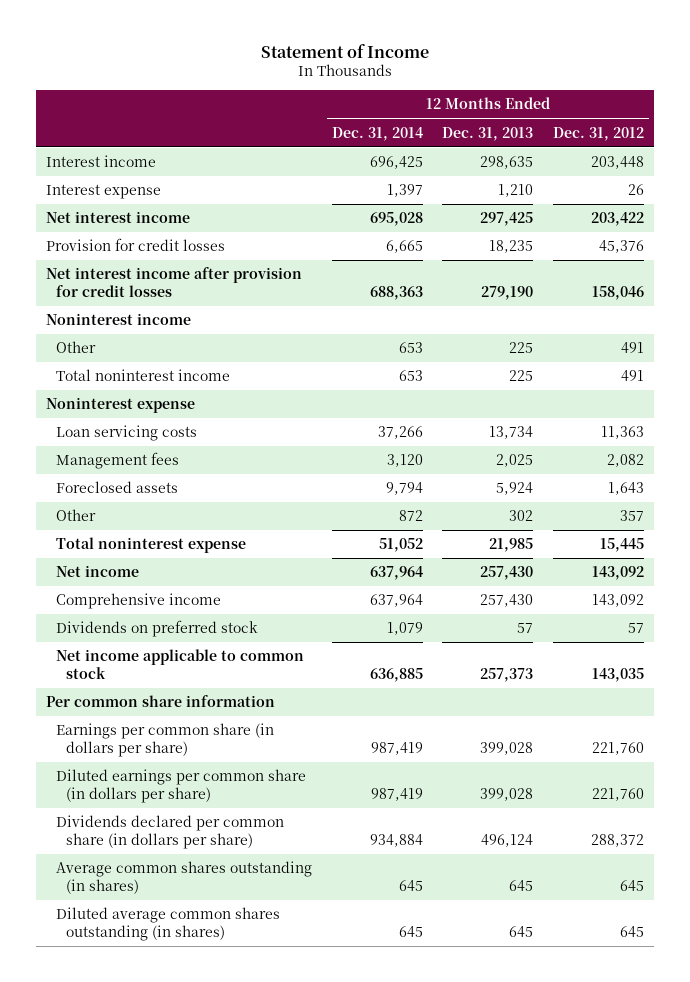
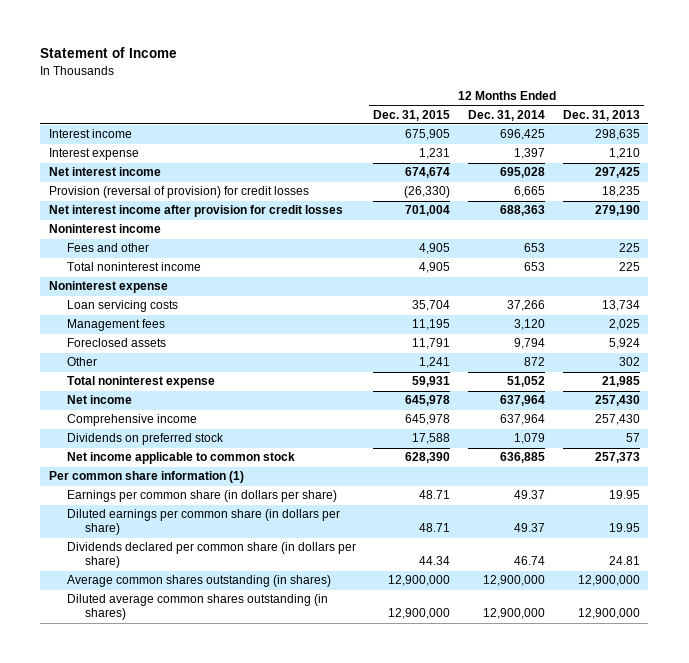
- | 12 Months Ended Dec. 31, 2014 | 12 Months Ended Dec. 31, 2013 | 12 Months Ended Dec. 31, 2012
+ | 12 Months Ended Dec. 31, 2015 | 12 Months Ended Dec. 31, 2014 | 12 Months Ended Dec. 31, 2013
- Provision for credit losses | 6,665 | 18,235 | 45,376
+ Provision (reversal of provision) for credit losses | (26,330) | 6,665 | 18,235
- Other | 653 | 225 | 491
+ Fees and other | 4,905 | 653 | 225
- Per common share information
- Earnings per common share (in dollars per share) | 987,419 | 399,028 | 221,760
- Diluted earnings per common share (in dollars per share) | 987,419 | 399,028 | 221,760
- Dividends declared per common share (in dollars per share) | 934,884 | 496,124 | 288,372
- Average common shares outstanding (in shares) | 645 | 645 | 645
- Diluted average common shares outstanding (in shares) | 645 | 645 | 645
+ Per common share information (1)
+ Earnings per common share (in dollars per share) | 48.71 | 49.37 | 19.95
+ Diluted earnings per common share (in dollars per share) | 48.71 | 49.37 | 19.95
+ Dividends declared per common share (in dollars per share) | 44.34 | 46.74 | 24.81
+ Average common shares outstanding (in shares) | 12,900,000 | 12,900,000 | 12,900,000
+ Diluted average common shares outstanding (in shares) | 12,900,000 | 12,900,000 | 12,900,000

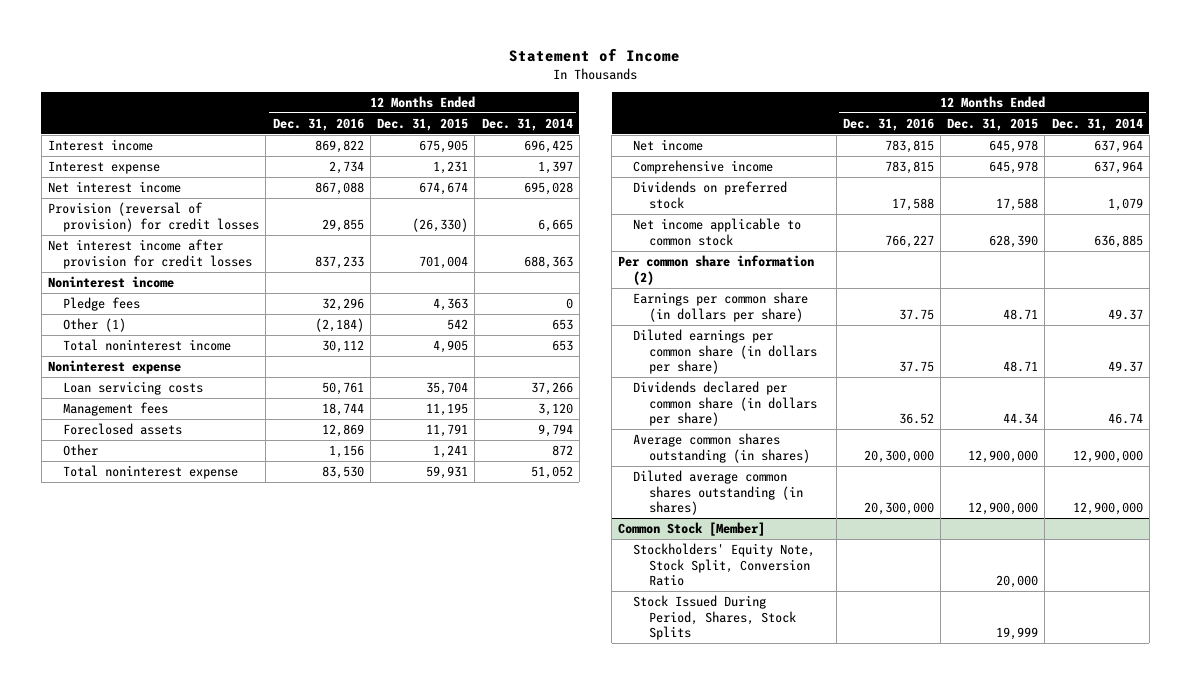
- | 12 Months Ended Dec. 31, 2015 | 12 Months Ended Dec. 31, 2014 | 12 Months Ended Dec. 31, 2013
+ | 12 Months Ended Dec. 31, 2016 | 12 Months Ended Dec. 31, 2015 | 12 Months Ended Dec. 31, 2014
- Fees and other | 4,905 | 653 | 225
+ Pledge fees | 32,296 | 4,363 | 0
+ Other (1) | (2,184) | 542 | 653
- Per common share information (1)
+ Per common share information (2)
+ Common Stock [Member]
+ Stockholders' Equity Note, Stock Split, Conversion Ratio | | 20,000 |
+ Stock Issued During Period, Shares, Stock Splits | | 19,999 |

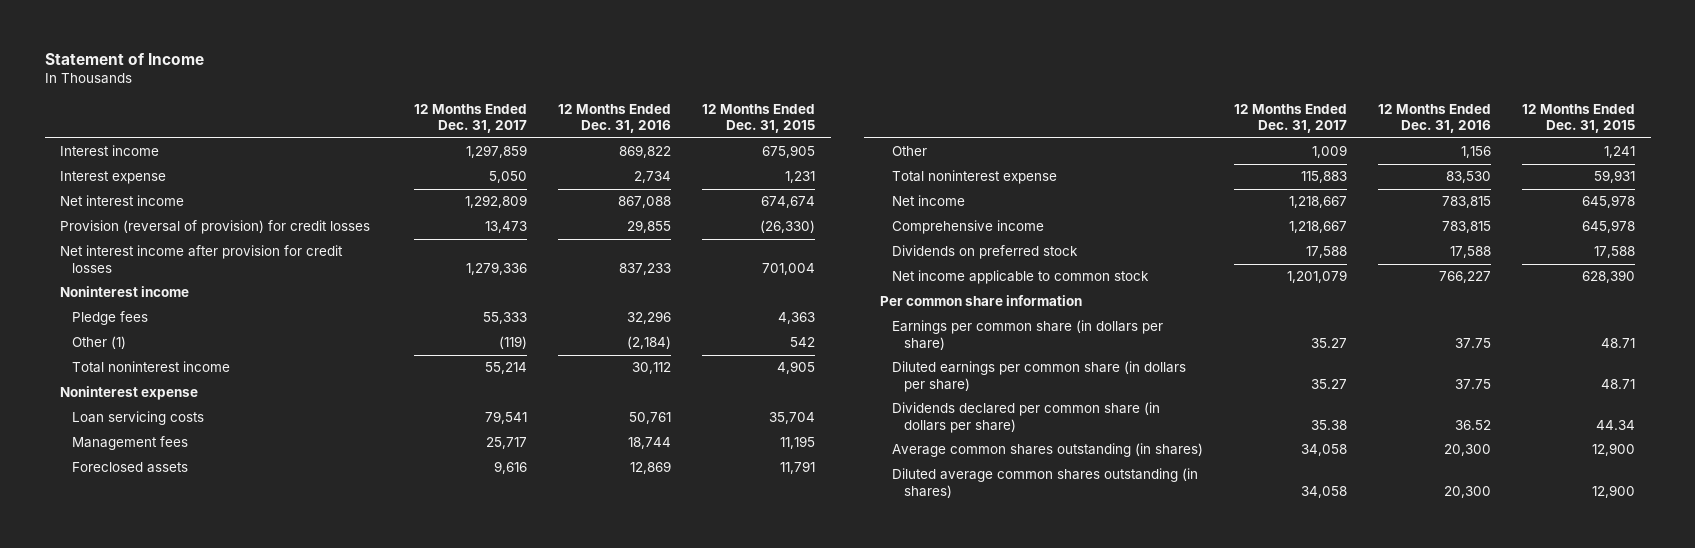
- | 12 Months Ended Dec. 31, 2016 | 12 Months Ended Dec. 31, 2015 | 12 Months Ended Dec. 31, 2014
+ | 12 Months Ended Dec. 31, 2017 | 12 Months Ended Dec. 31, 2016 | 12 Months Ended Dec. 31, 2015
- Per common share information (2)
+ Per common share information
- Average common shares outstanding (in shares) | 20,300,000 | 12,900,000 | 12,900,000
- Diluted average common shares outstanding (in shares) | 20,300,000 | 12,900,000 | 12,900,000
- Common Stock [Member]
- Stockholders' Equity Note, Stock Split, Conversion Ratio | | 20,000 |
- Stock Issued During Period, Shares, Stock Splits | | 19,999 |
+ Average common shares outstanding (in shares) | 34,058 | 20,300 | 12,900
+ Diluted average common shares outstanding (in shares) | 34,058 | 20,300 | 12,900

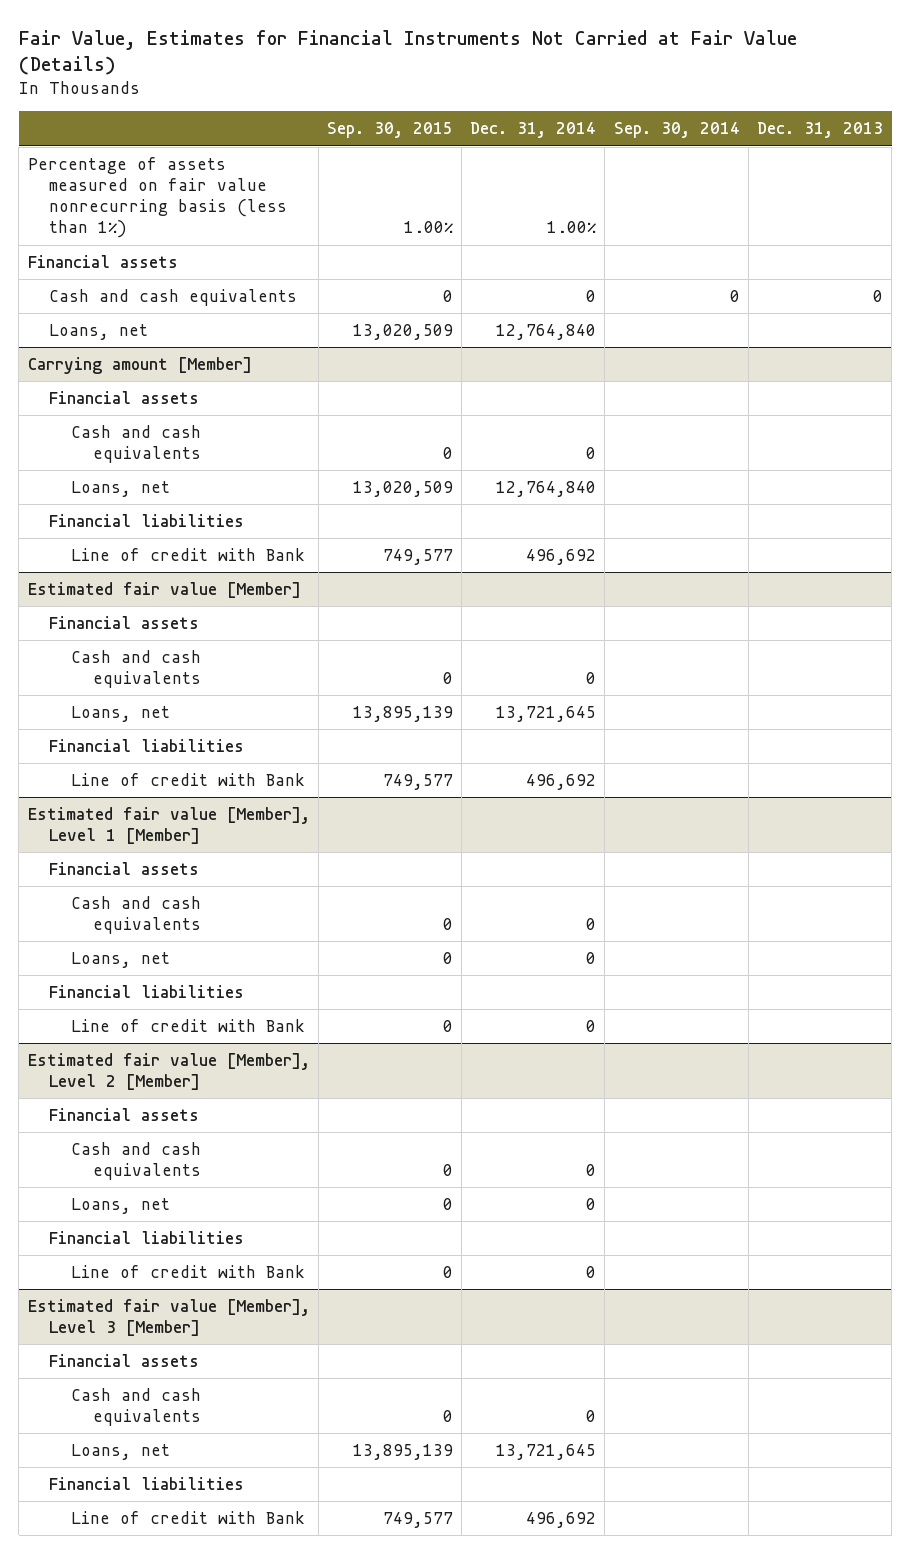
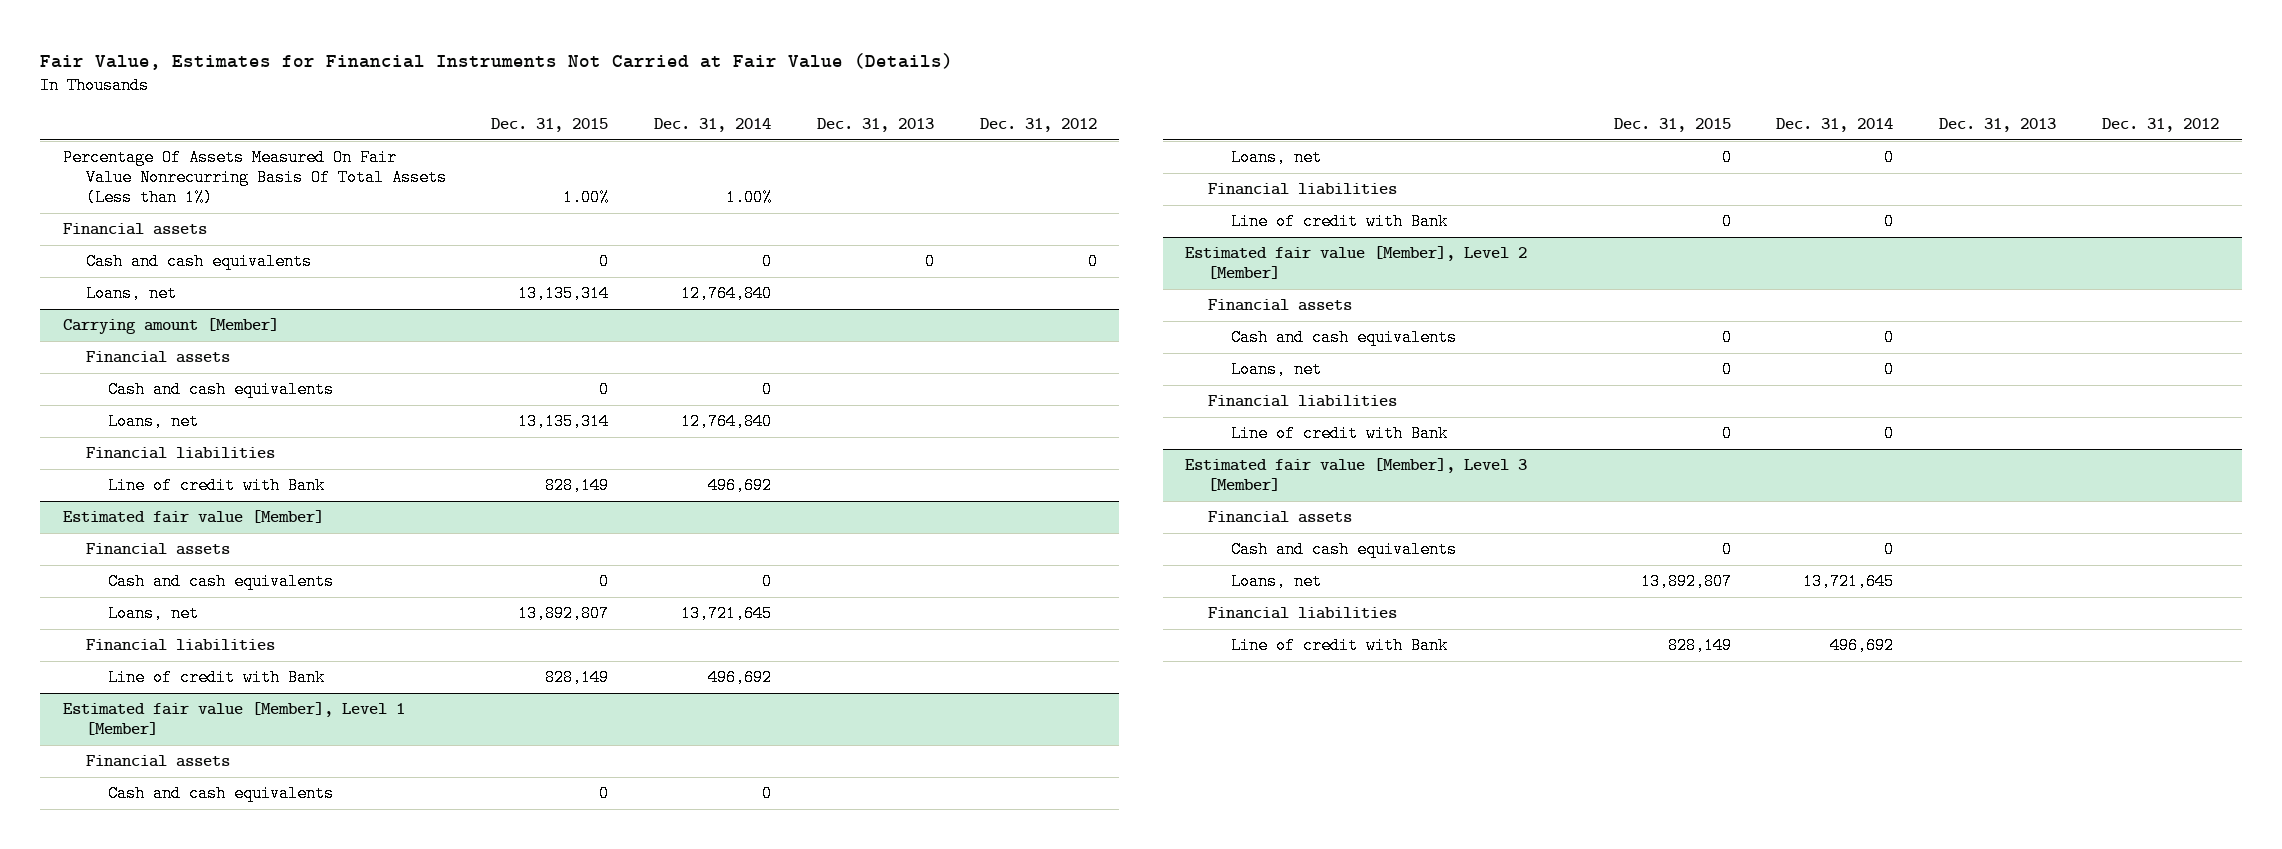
- | Sep. 30, 2015 | Dec. 31, 2014 | Sep. 30, 2014 | Dec. 31, 2013
+ | Dec. 31, 2015 | Dec. 31, 2014 | Dec. 31, 2013 | Dec. 31, 2012
- Percentage of assets measured on fair value nonrecurring basis (less than 1%) | 1.00% | 1.00% | |
+ Percentage Of Assets Measured On Fair Value Nonrecurring Basis Of Total Assets (Less than 1%) | 1.00% | 1.00% | |

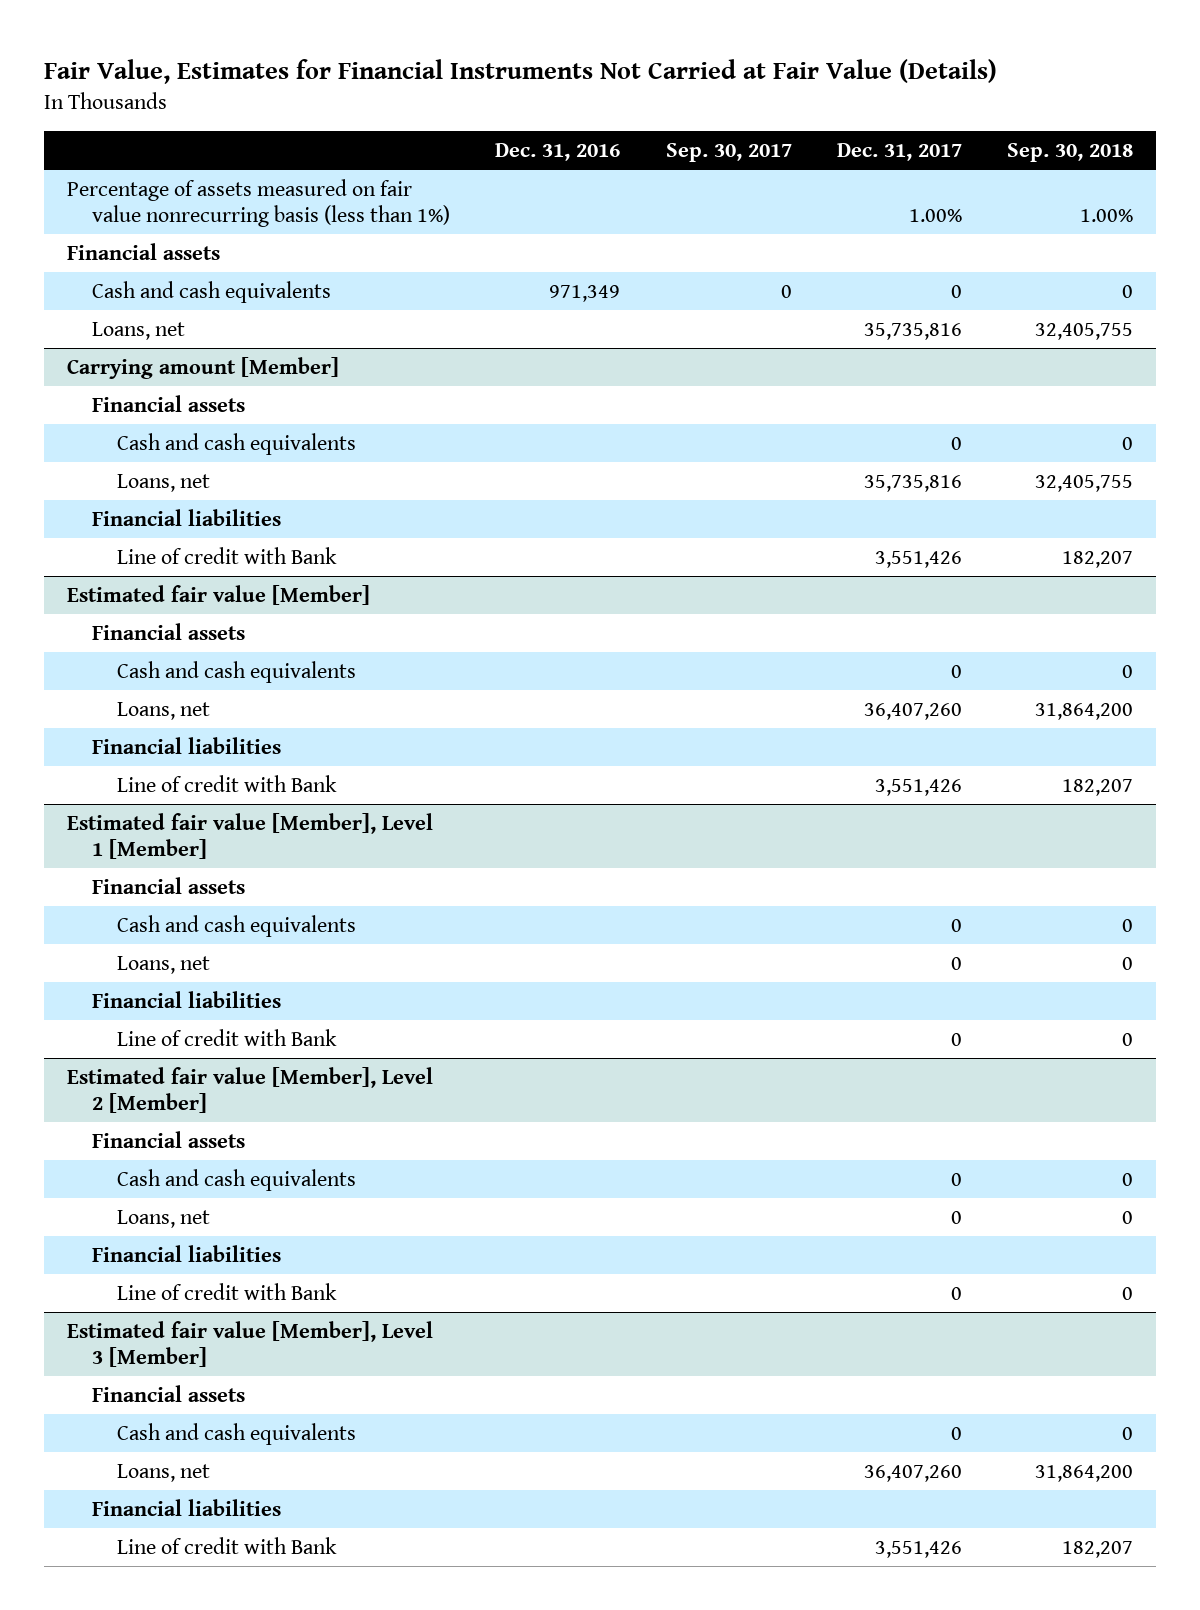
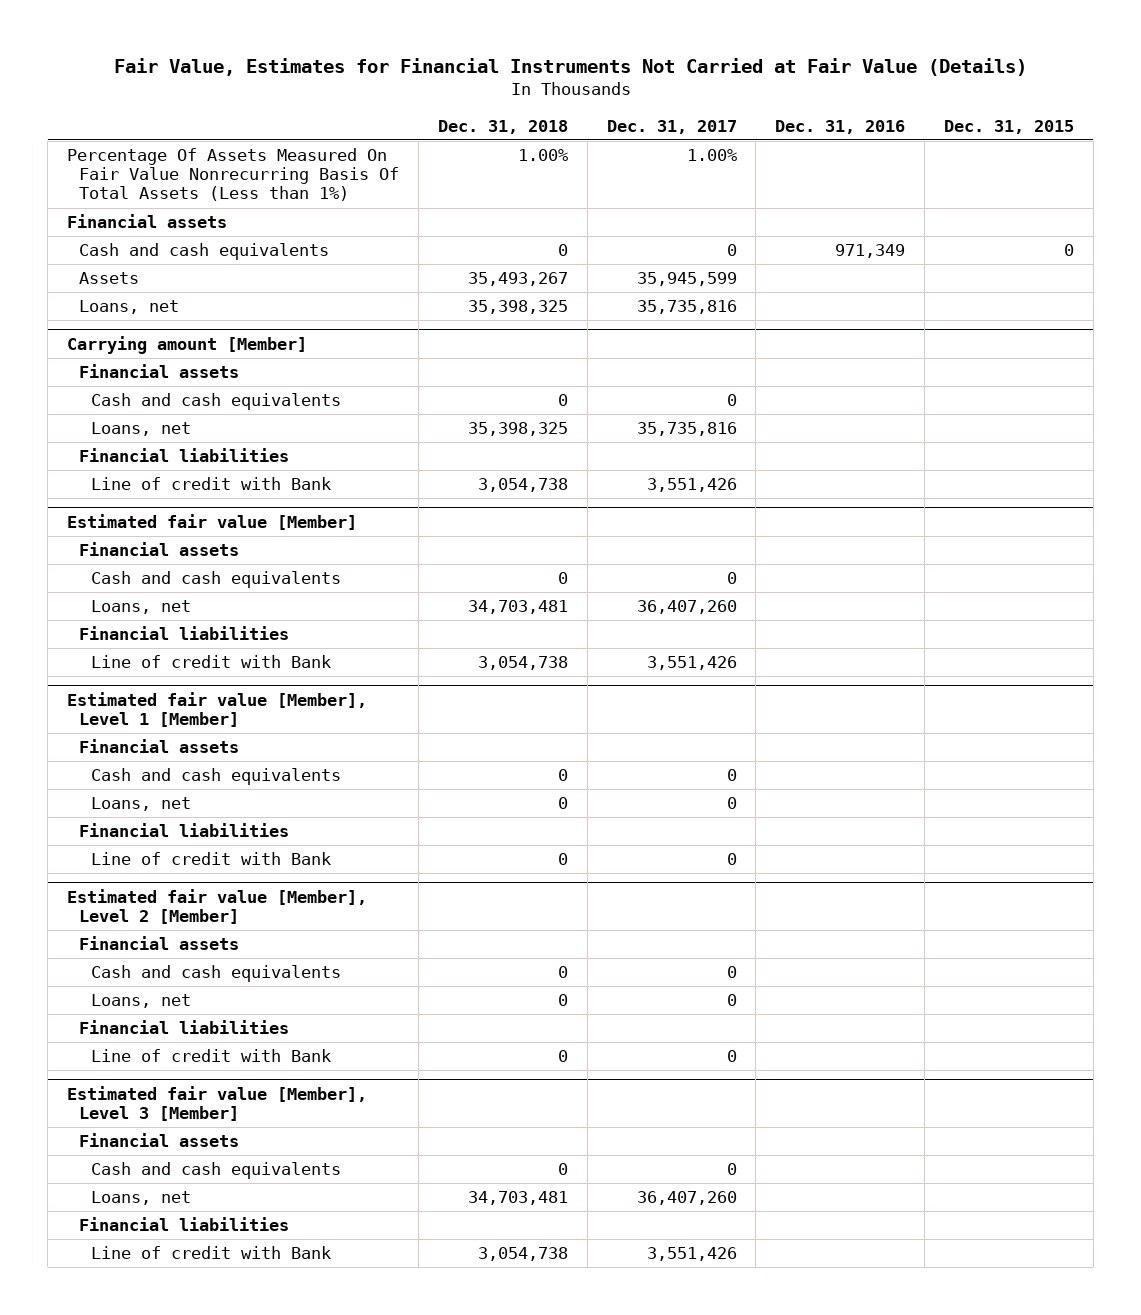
- | Dec. 31, 2016 | Sep. 30, 2017 | Dec. 31, 2017 | Sep. 30, 2018
+ | Dec. 31, 2018 | Dec. 31, 2017 | Dec. 31, 2016 | Dec. 31, 2015
- Percentage of assets measured on fair value nonrecurring basis (less than 1%) | | | 1.00% | 1.00%
+ Percentage Of Assets Measured On Fair Value Nonrecurring Basis Of Total Assets (Less than 1%) | 1.00% | 1.00% | |
+ Assets | 35,493,267 | 35,945,599 | |

